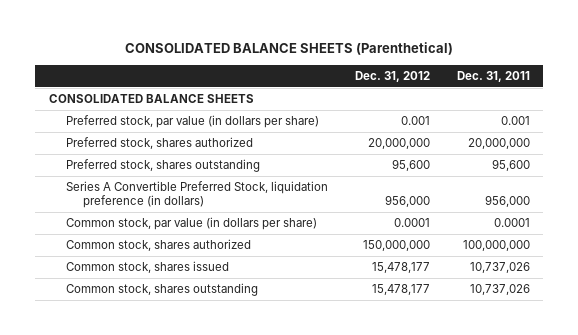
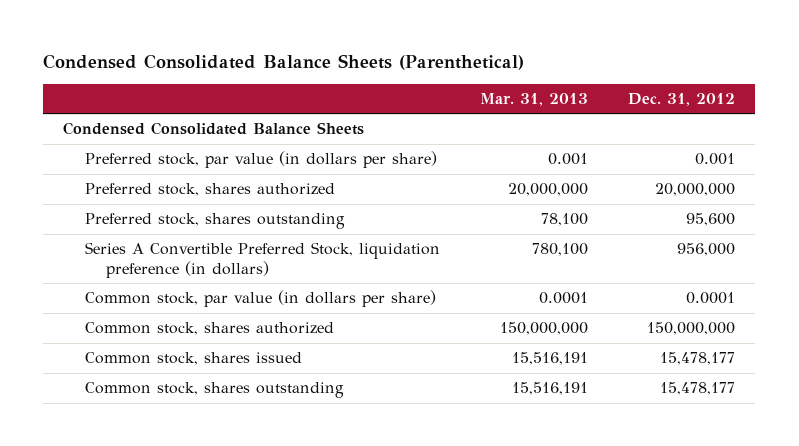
- CONSOLIDATED BALANCE SHEETS (Parenthetical)
+ Condensed Consolidated Balance Sheets (Parenthetical)
- | Dec. 31, 2012 | Dec. 31, 2011
+ | Mar. 31, 2013 | Dec. 31, 2012
- CONSOLIDATED BALANCE SHEETS
+ Condensed Consolidated Balance Sheets

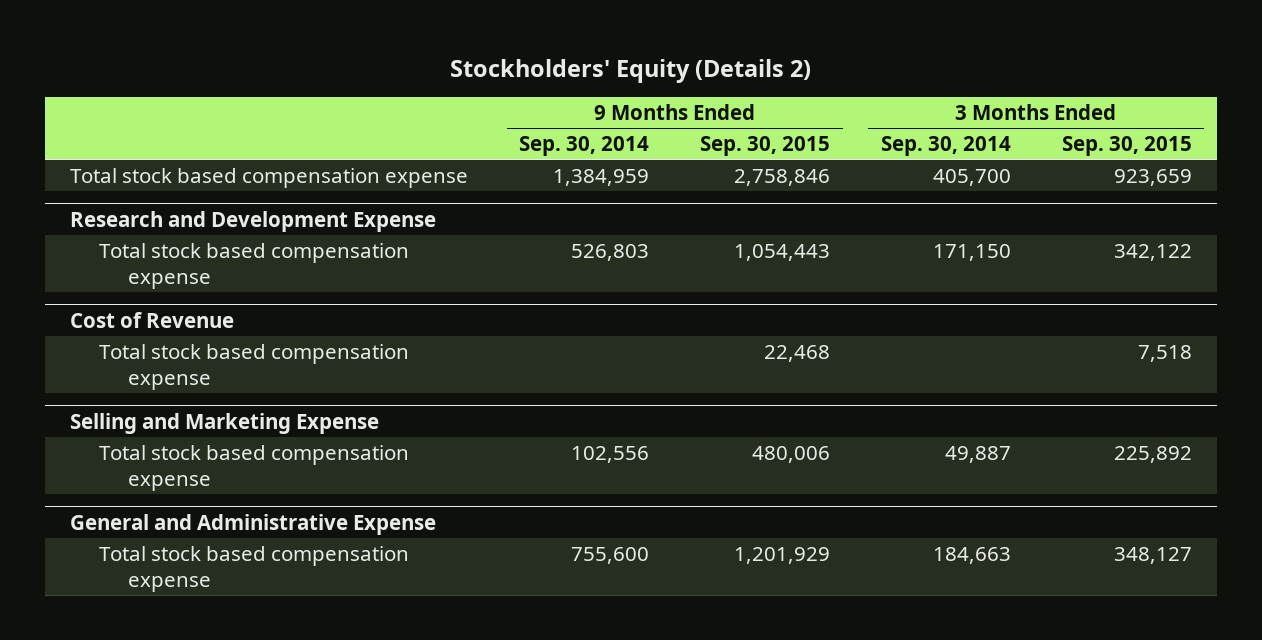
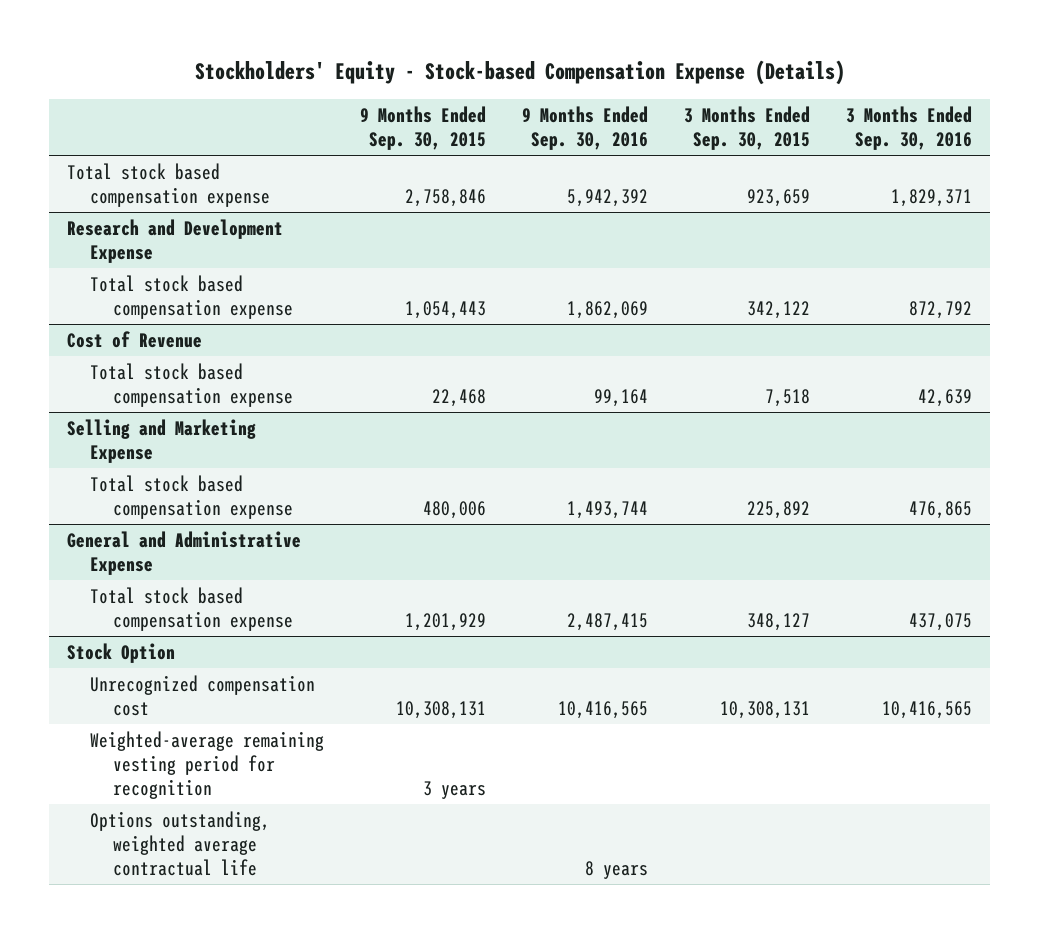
- Stockholders' Equity (Details 2)
+ Stockholders' Equity - Stock-based Compensation Expense (Details)
- | 9 Months Ended Sep. 30, 2014 | 9 Months Ended Sep. 30, 2015 | 3 Months Ended Sep. 30, 2014 | 3 Months Ended Sep. 30, 2015
+ | 9 Months Ended Sep. 30, 2015 | 9 Months Ended Sep. 30, 2016 | 3 Months Ended Sep. 30, 2015 | 3 Months Ended Sep. 30, 2016
+ Stock Option
+ Unrecognized compensation cost | 10,308,131 | 10,416,565 | 10,308,131 | 10,416,565
+ Weighted-average remaining vesting period for recognition | 3 years | | |
+ Options outstanding, weighted average contractual life | | 8 years | |

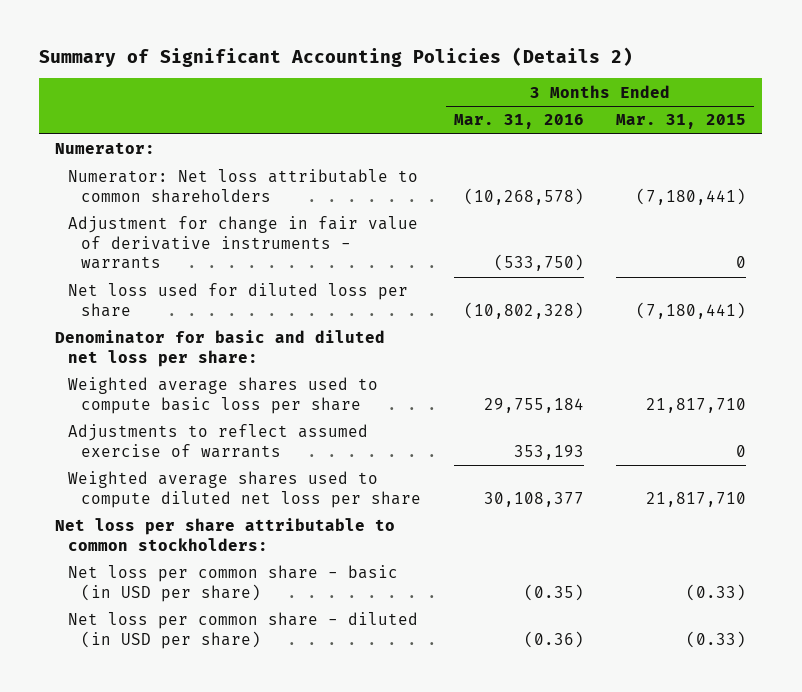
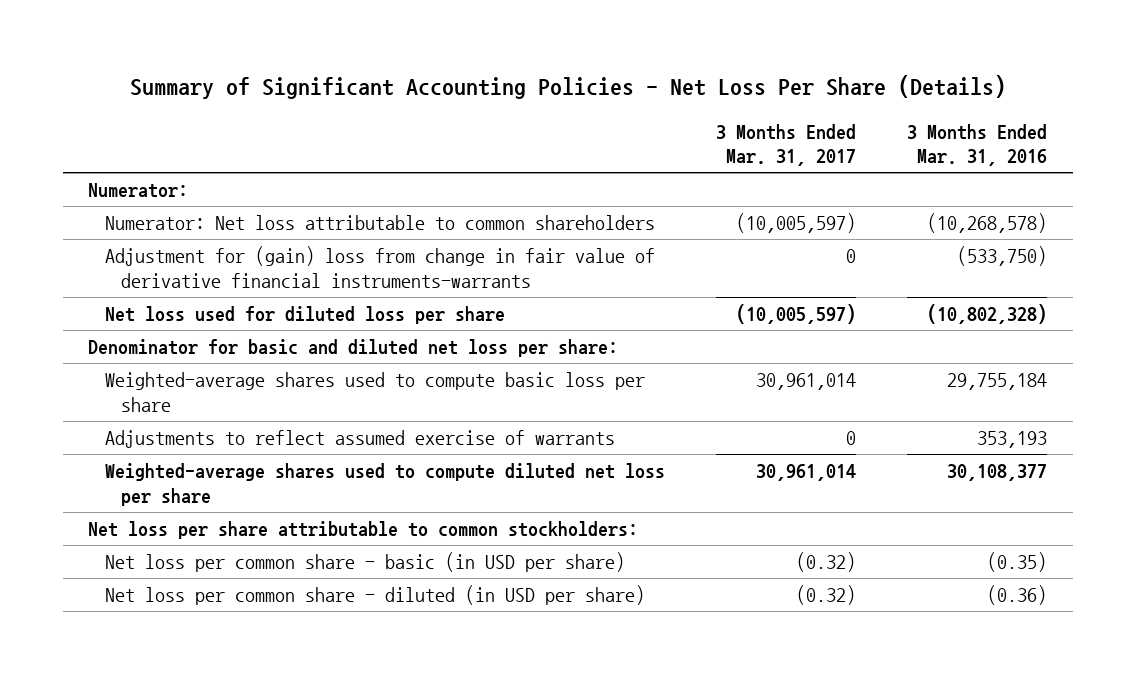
- Summary of Significant Accounting Policies (Details 2)
+ Summary of Significant Accounting Policies - Net Loss Per Share (Details)
- | 3 Months Ended Mar. 31, 2016 | 3 Months Ended Mar. 31, 2015
+ | 3 Months Ended Mar. 31, 2017 | 3 Months Ended Mar. 31, 2016
- Adjustment for change in fair value of derivative instruments - warrants | (533,750) | 0
+ Adjustment for (gain) loss from change in fair value of derivative financial instruments-warrants | 0 | (533,750)
- Weighted average shares used to compute basic loss per share | 29,755,184 | 21,817,710
+ Weighted-average shares used to compute basic loss per share | 30,961,014 | 29,755,184
- Weighted average shares used to compute diluted net loss per share | 30,108,377 | 21,817,710
+ Weighted-average shares used to compute diluted net loss per share | 30,961,014 | 30,108,377

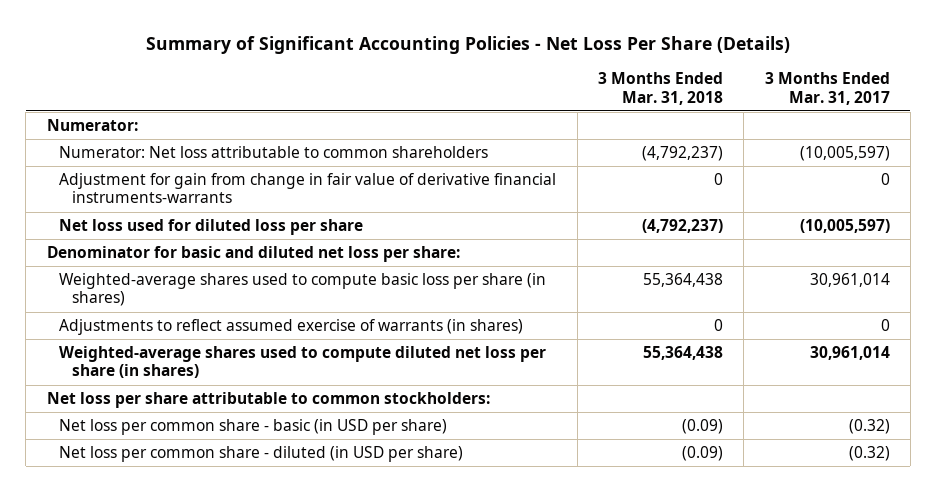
- | 3 Months Ended Mar. 31, 2017 | 3 Months Ended Mar. 31, 2016
+ | 3 Months Ended Mar. 31, 2018 | 3 Months Ended Mar. 31, 2017
- Adjustment for (gain) loss from change in fair value of derivative financial instruments-warrants | 0 | (533,750)
+ Adjustment for gain from change in fair value of derivative financial instruments-warrants | 0 | 0
- Weighted-average shares used to compute basic loss per share | 30,961,014 | 29,755,184
- Adjustments to reflect assumed exercise of warrants | 0 | 353,193
- Weighted-average shares used to compute diluted net loss per share | 30,961,014 | 30,108,377
+ Weighted-average shares used to compute basic loss per share (in shares) | 55,364,438 | 30,961,014
+ Adjustments to reflect assumed exercise of warrants (in shares) | 0 | 0
+ Weighted-average shares used to compute diluted net loss per share (in shares) | 55,364,438 | 30,961,014

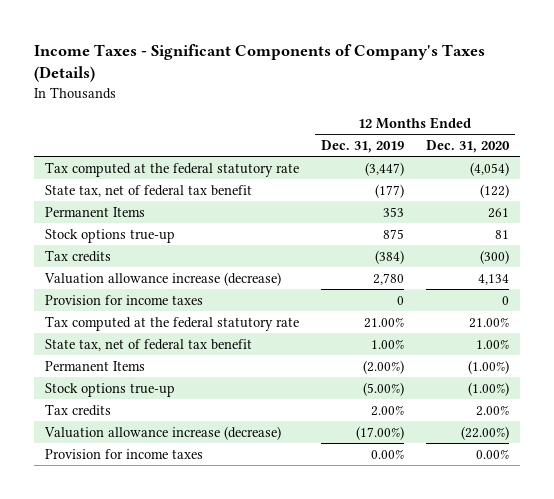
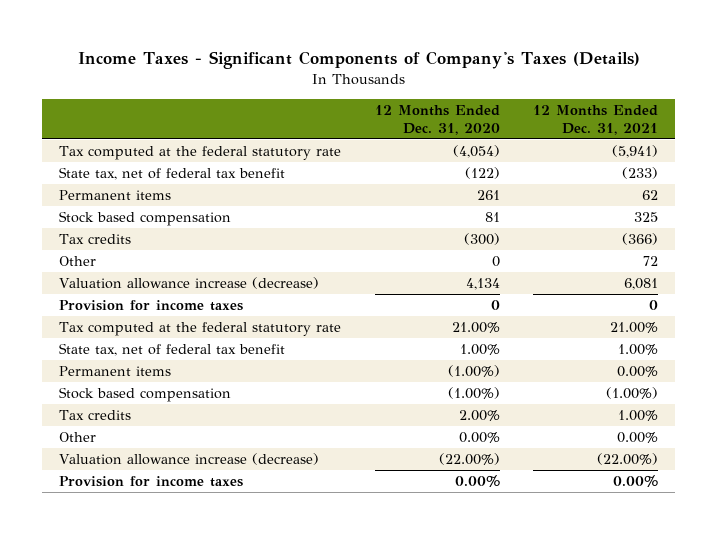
- | 12 Months Ended Dec. 31, 2019 | 12 Months Ended Dec. 31, 2020
+ | 12 Months Ended Dec. 31, 2020 | 12 Months Ended Dec. 31, 2021
- Permanent Items | 353 | 261
- Stock options true-up | 875 | 81
+ Permanent items | 261 | 62
+ Stock based compensation | 81 | 325
+ Other | 0 | 72
- Permanent Items | (2.00%) | (1.00%)
- Stock options true-up | (5.00%) | (1.00%)
+ Permanent items | (1.00%) | 0.00%
+ Stock based compensation | (1.00%) | (1.00%)
+ Other | 0.00% | 0.00%

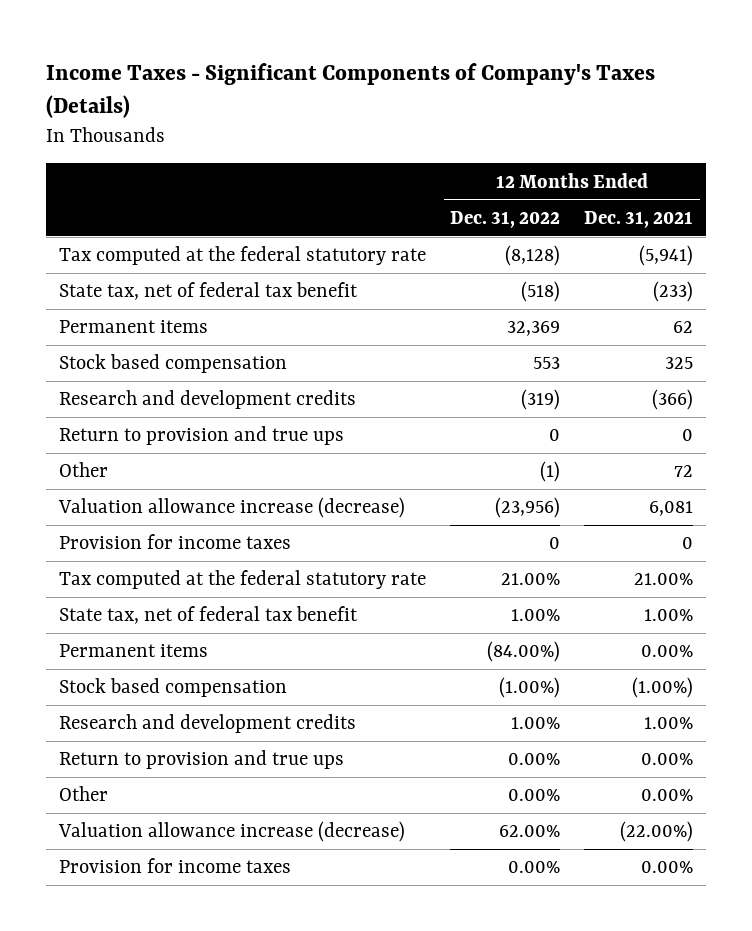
- | 12 Months Ended Dec. 31, 2020 | 12 Months Ended Dec. 31, 2021
+ | 12 Months Ended Dec. 31, 2022 | 12 Months Ended Dec. 31, 2021
- Tax credits | (300) | (366)
+ Research and development credits | (319) | (366)
+ Return to provision and true ups | 0 | 0
- Tax credits | 2.00% | 1.00%
+ Research and development credits | 1.00% | 1.00%
+ Return to provision and true ups | 0.00% | 0.00%

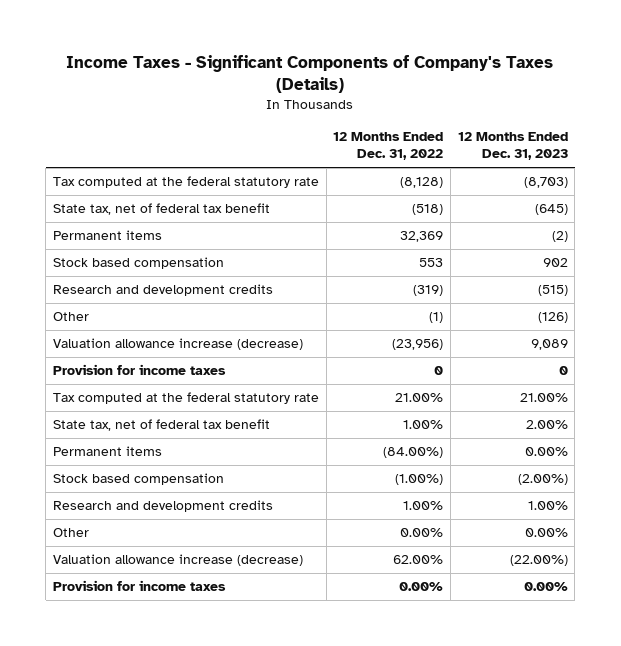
- | 12 Months Ended Dec. 31, 2022 | 12 Months Ended Dec. 31, 2021
+ | 12 Months Ended Dec. 31, 2022 | 12 Months Ended Dec. 31, 2023
- Return to provision and true ups | 0 | 0
- Return to provision and true ups | 0.00% | 0.00%

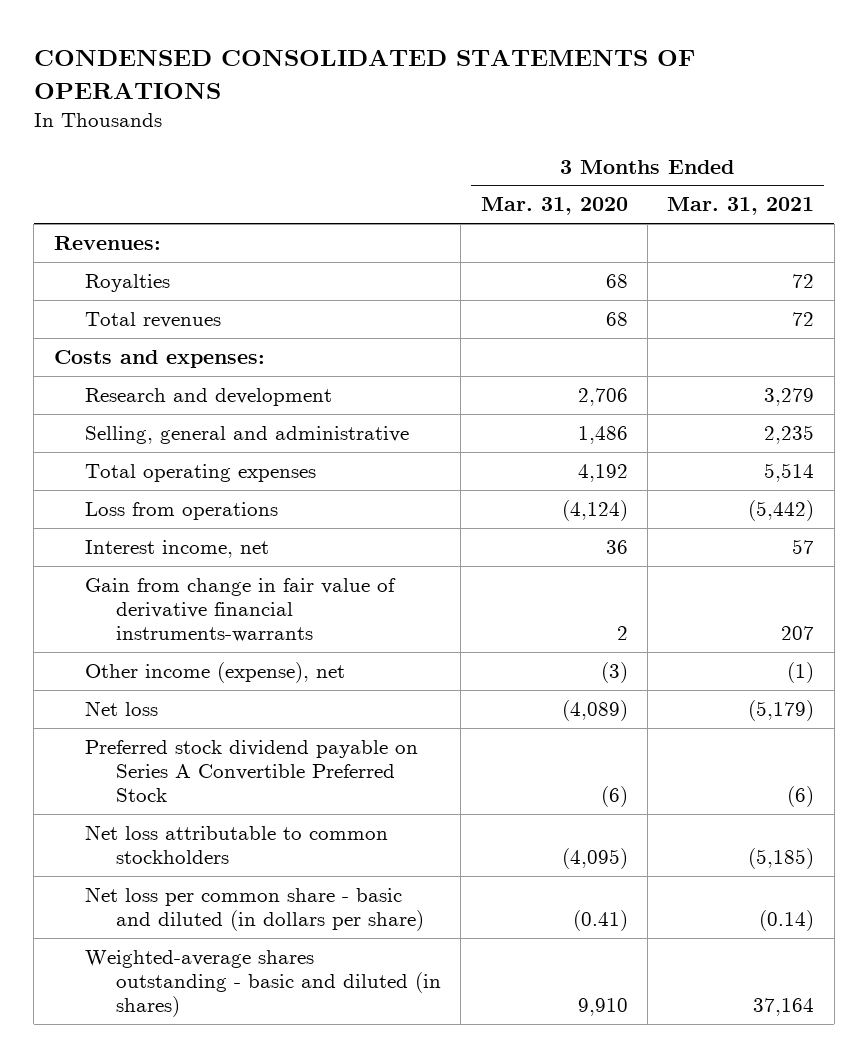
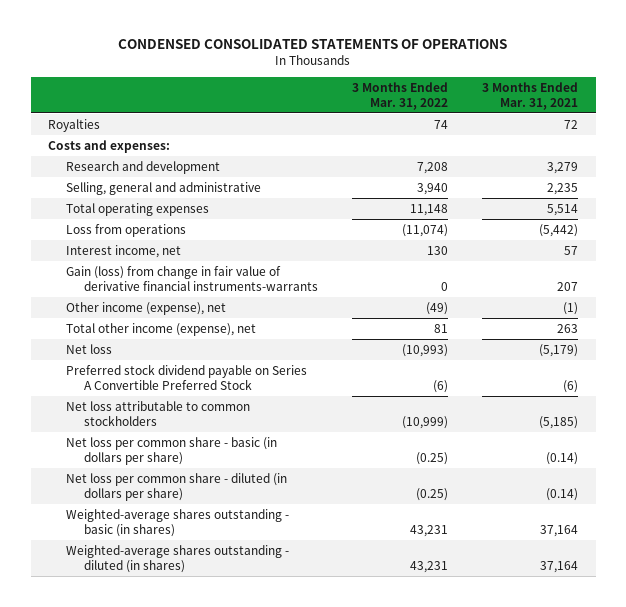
- | 3 Months Ended Mar. 31, 2020 | 3 Months Ended Mar. 31, 2021
+ | 3 Months Ended Mar. 31, 2022 | 3 Months Ended Mar. 31, 2021
- Revenues:
- Total revenues | 68 | 72
- Gain from change in fair value of derivative financial instruments-warrants | 2 | 207
+ Gain (loss) from change in fair value of derivative financial instruments-warrants | 0 | 207
+ Total other income (expense), net | 81 | 263
- Net loss per common share - basic and diluted (in dollars per share) | (0.41) | (0.14)
- Weighted-average shares outstanding - basic and diluted (in shares) | 9,910 | 37,164
+ Net loss per common share - basic (in dollars per share) | (0.25) | (0.14)
+ Net loss per common share - diluted (in dollars per share) | (0.25) | (0.14)
+ Weighted-average shares outstanding - basic (in shares) | 43,231 | 37,164
+ Weighted-average shares outstanding - diluted (in shares) | 43,231 | 37,164

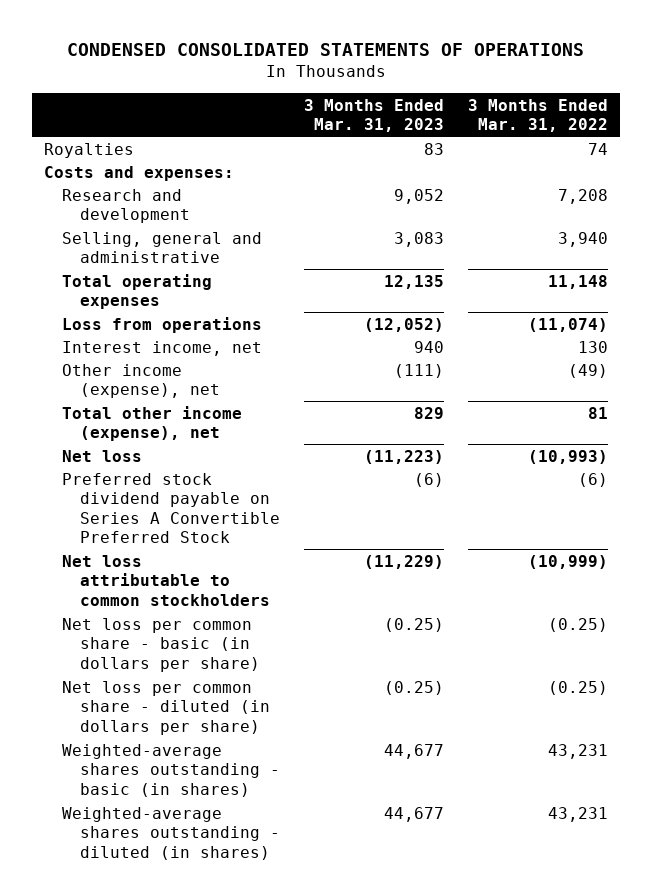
- | 3 Months Ended Mar. 31, 2022 | 3 Months Ended Mar. 31, 2021
+ | 3 Months Ended Mar. 31, 2023 | 3 Months Ended Mar. 31, 2022
- Gain (loss) from change in fair value of derivative financial instruments-warrants | 0 | 207

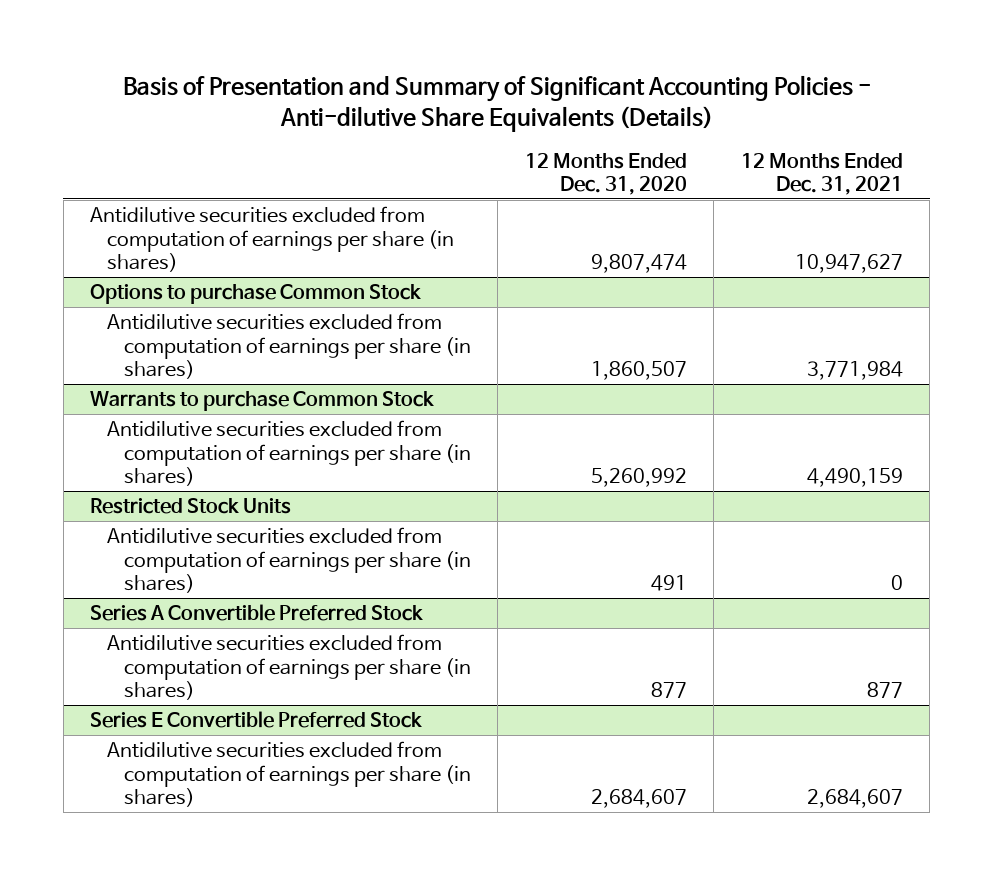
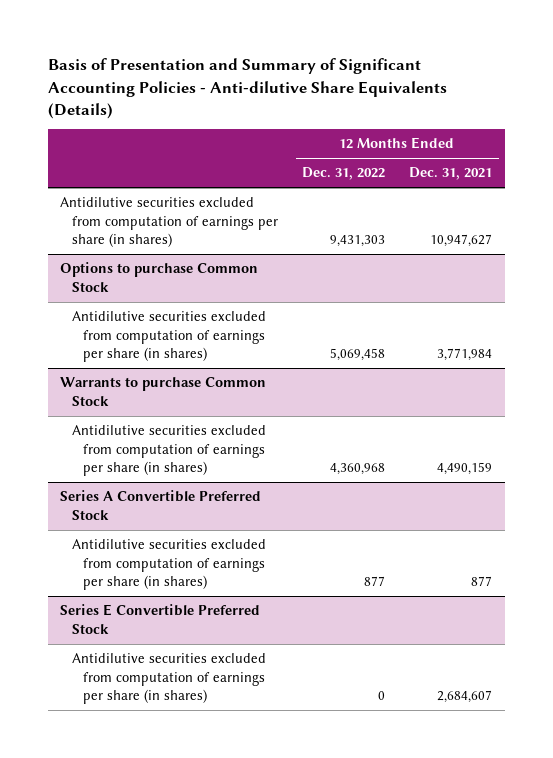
- | 12 Months Ended Dec. 31, 2020 | 12 Months Ended Dec. 31, 2021
+ | 12 Months Ended Dec. 31, 2022 | 12 Months Ended Dec. 31, 2021
- Restricted Stock Units
- Antidilutive securities excluded from computation of earnings per share (in shares) | 491 | 0

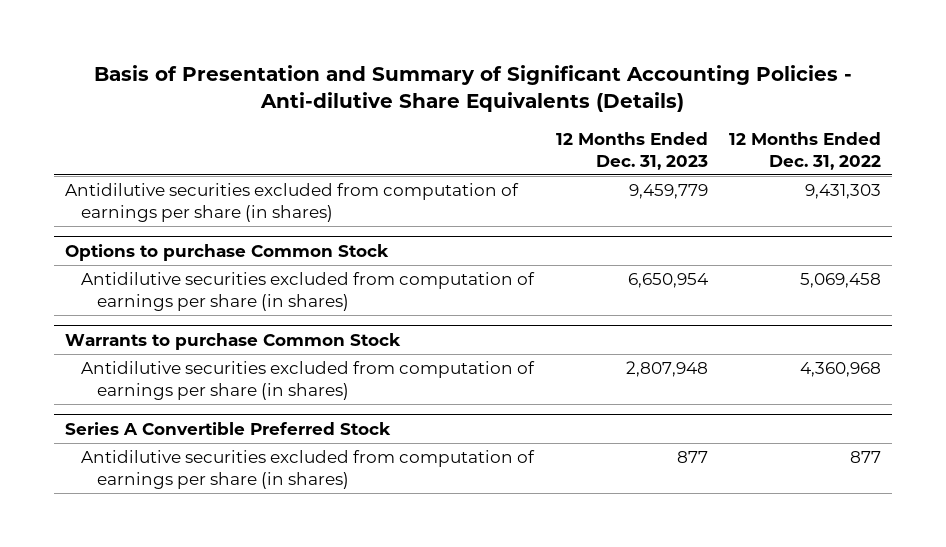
- | 12 Months Ended Dec. 31, 2022 | 12 Months Ended Dec. 31, 2021
+ | 12 Months Ended Dec. 31, 2023 | 12 Months Ended Dec. 31, 2022
- Series E Convertible Preferred Stock
- Antidilutive securities excluded from computation of earnings per share (in shares) | 0 | 2,684,607

